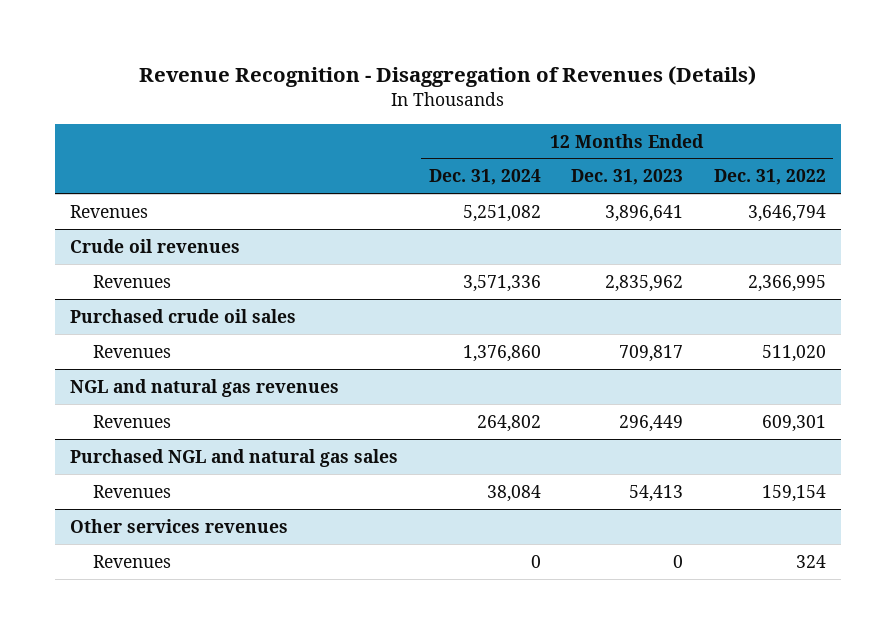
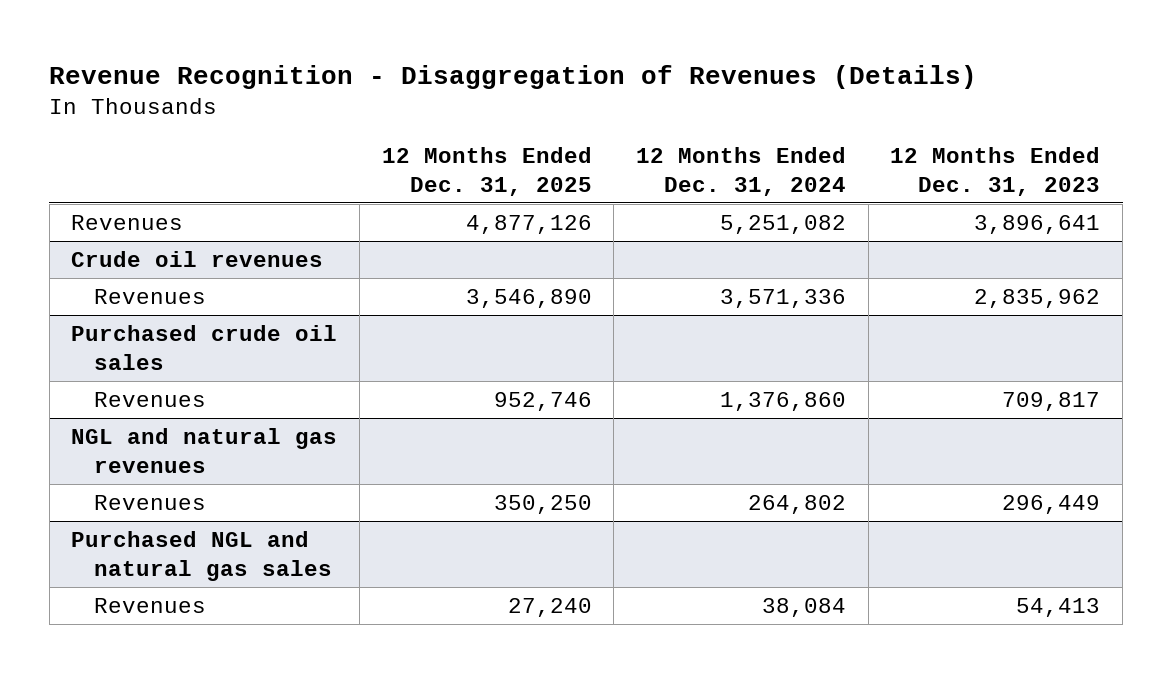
- | 12 Months Ended Dec. 31, 2024 | 12 Months Ended Dec. 31, 2023 | 12 Months Ended Dec. 31, 2022
+ | 12 Months Ended Dec. 31, 2025 | 12 Months Ended Dec. 31, 2024 | 12 Months Ended Dec. 31, 2023
- Other services revenues
- Revenues | 0 | 0 | 324

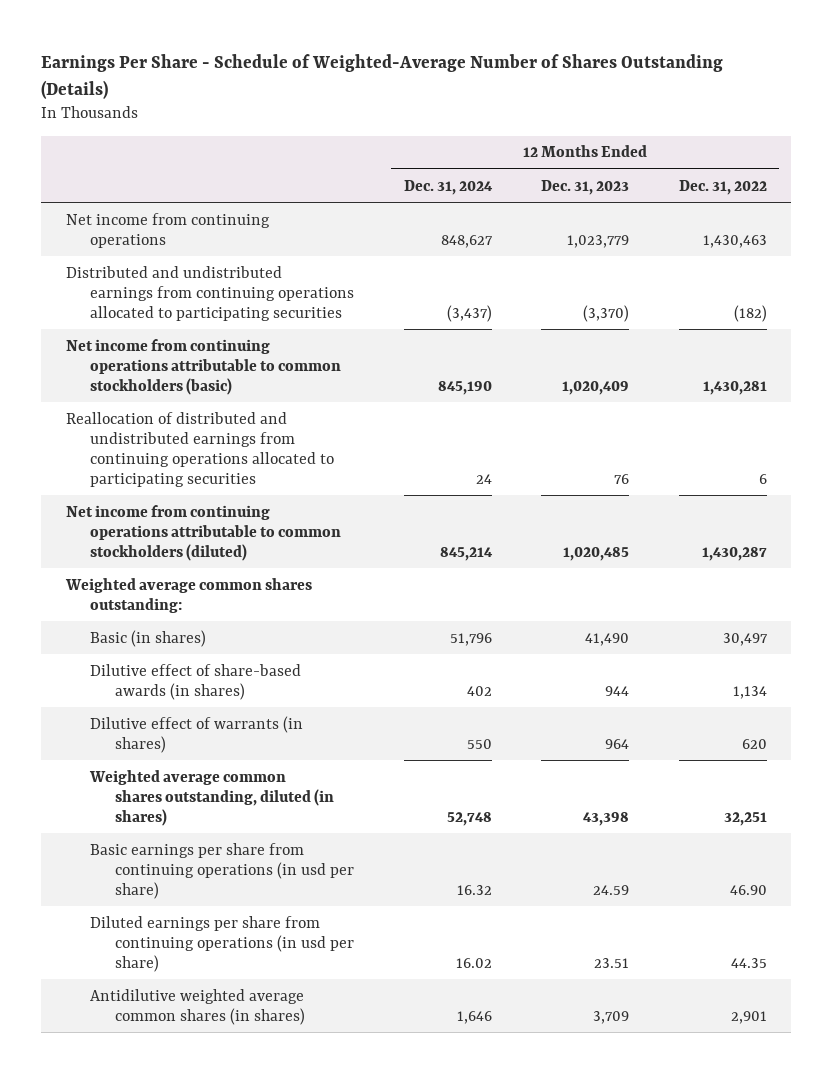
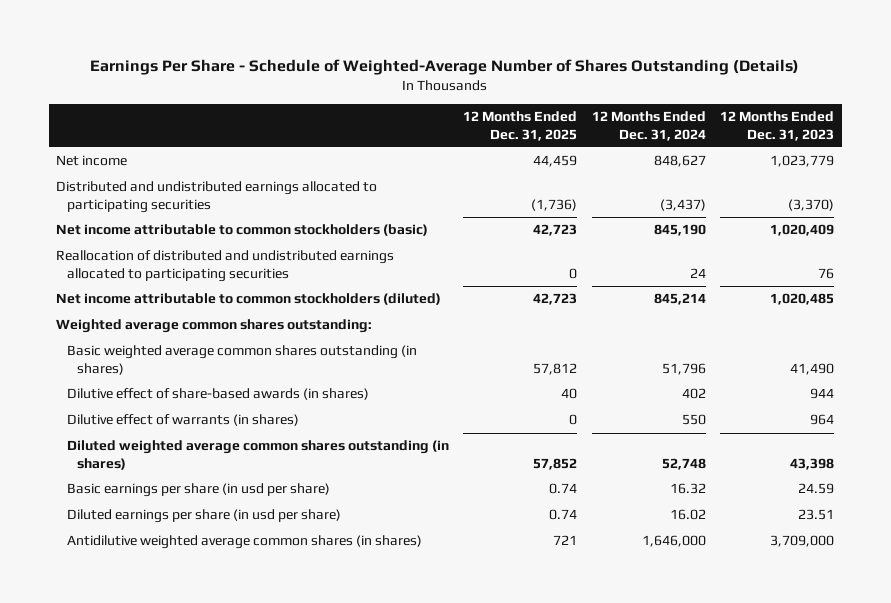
- | 12 Months Ended Dec. 31, 2024 | 12 Months Ended Dec. 31, 2023 | 12 Months Ended Dec. 31, 2022
+ | 12 Months Ended Dec. 31, 2025 | 12 Months Ended Dec. 31, 2024 | 12 Months Ended Dec. 31, 2023
- Net income from continuing operations | 848,627 | 1,023,779 | 1,430,463
- Distributed and undistributed earnings from continuing operations allocated to participating securities | (3,437) | (3,370) | (182)
- Net income from continuing operations attributable to common stockholders (basic) | 845,190 | 1,020,409 | 1,430,281
- Reallocation of distributed and undistributed earnings from continuing operations allocated to participating securities | 24 | 76 | 6
- Net income from continuing operations attributable to common stockholders (diluted) | 845,214 | 1,020,485 | 1,430,287
+ Net income | 44,459 | 848,627 | 1,023,779
+ Distributed and undistributed earnings allocated to participating securities | (1,736) | (3,437) | (3,370)
+ Net income attributable to common stockholders (basic) | 42,723 | 845,190 | 1,020,409
+ Reallocation of distributed and undistributed earnings allocated to participating securities | 0 | 24 | 76
+ Net income attributable to common stockholders (diluted) | 42,723 | 845,214 | 1,020,485
- Basic (in shares) | 51,796 | 41,490 | 30,497
+ Basic weighted average common shares outstanding (in shares) | 57,812 | 51,796 | 41,490
- Weighted average common shares outstanding, diluted (in shares) | 52,748 | 43,398 | 32,251
- Basic earnings per share from continuing operations (in usd per share) | 16.32 | 24.59 | 46.90
- Diluted earnings per share from continuing operations (in usd per share) | 16.02 | 23.51 | 44.35
- Antidilutive weighted average common shares (in shares) | 1,646 | 3,709 | 2,901
+ Diluted weighted average common shares outstanding (in shares) | 57,852 | 52,748 | 43,398
+ Basic earnings per share (in usd per share) | 0.74 | 16.32 | 24.59
+ Diluted earnings per share (in usd per share) | 0.74 | 16.02 | 23.51
+ Antidilutive weighted average common shares (in shares) | 721 | 1,646,000 | 3,709,000

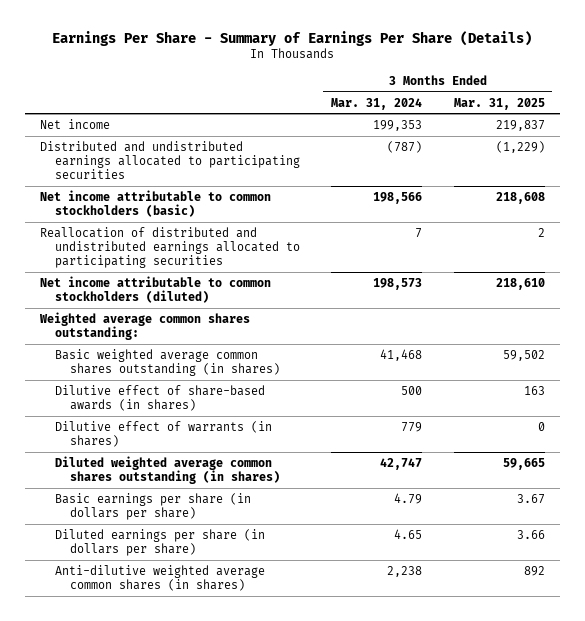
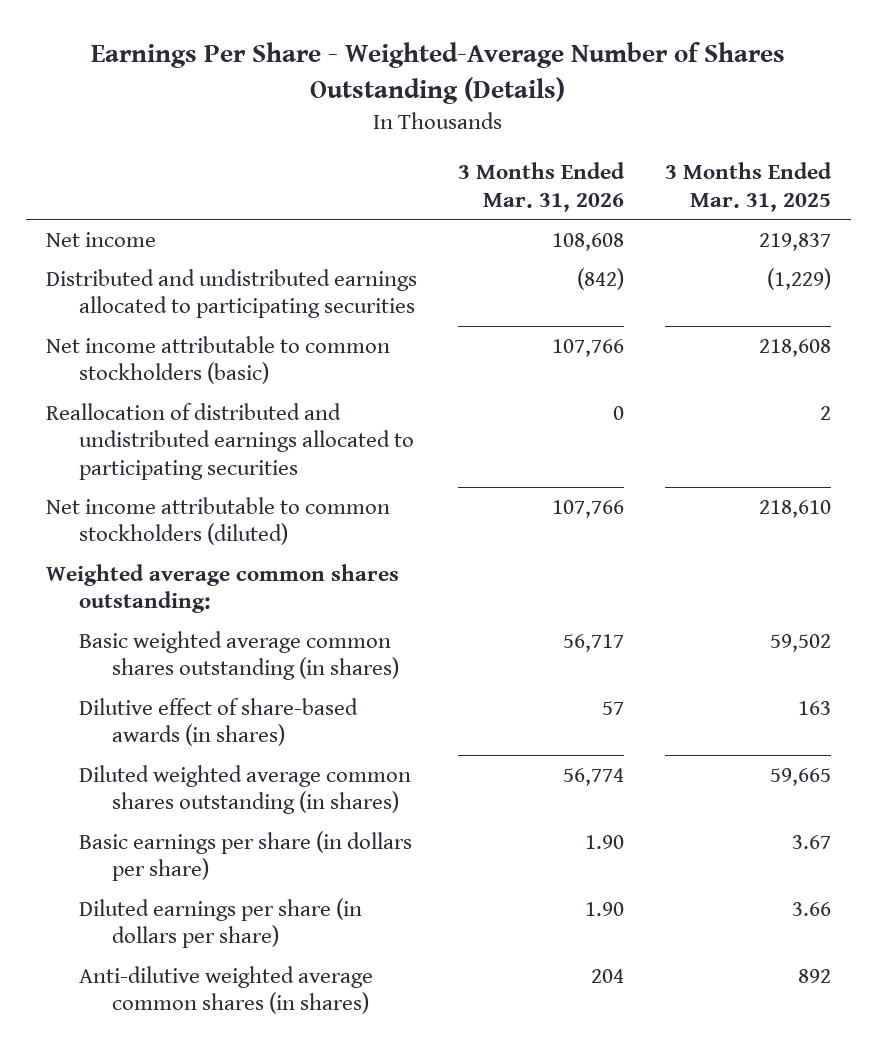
- Earnings Per Share - Summary of Earnings Per Share (Details)
+ Earnings Per Share - Weighted-Average Number of Shares Outstanding (Details)
- | 3 Months Ended Mar. 31, 2024 | 3 Months Ended Mar. 31, 2025
+ | 3 Months Ended Mar. 31, 2026 | 3 Months Ended Mar. 31, 2025
- Dilutive effect of warrants (in shares) | 779 | 0

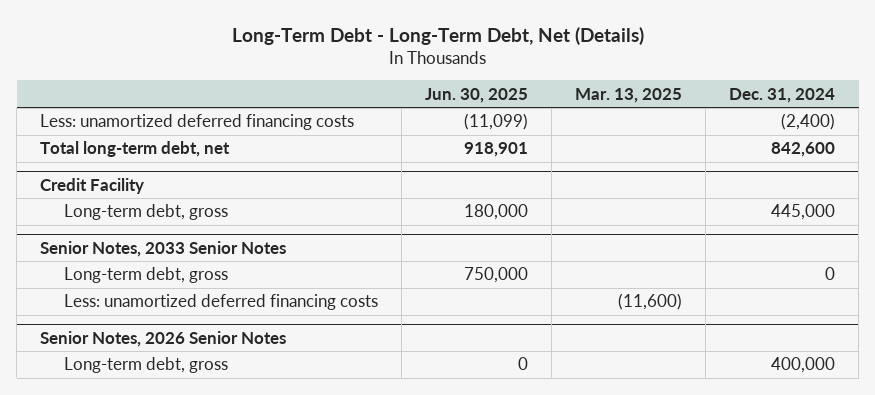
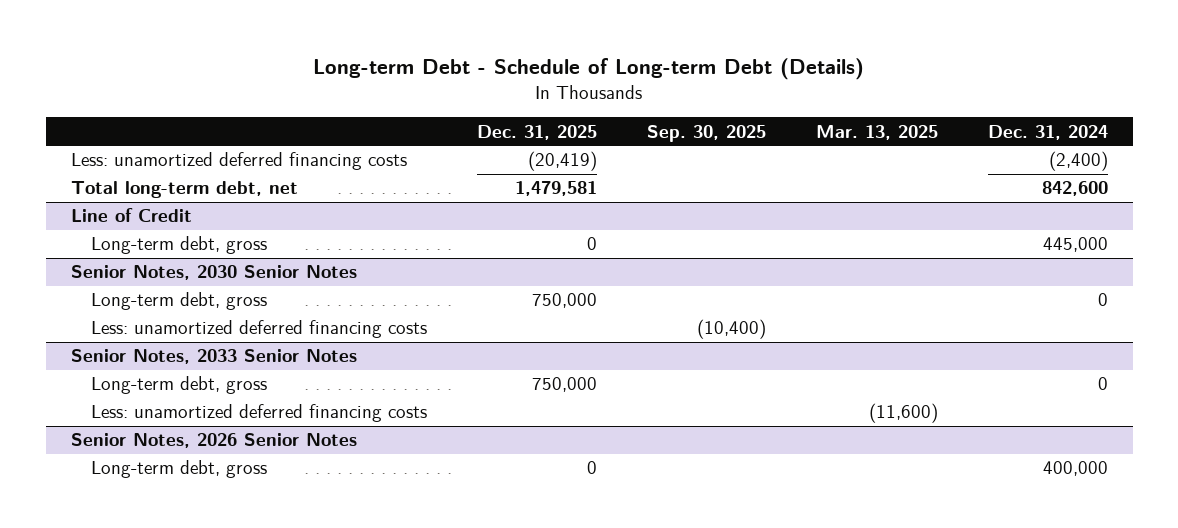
- Long-Term Debt - Long-Term Debt, Net (Details)
+ Long-term Debt - Schedule of Long-term Debt (Details)
- | Jun. 30, 2025 | Mar. 13, 2025 | Dec. 31, 2024
+ | Dec. 31, 2025 | Sep. 30, 2025 | Mar. 13, 2025 | Dec. 31, 2024
- Credit Facility
+ Line of Credit
+ Senior Notes, 2030 Senior Notes
+ Long-term debt, gross | 750,000 | | | 0
+ Less: unamortized deferred financing costs | | (10,400) | |

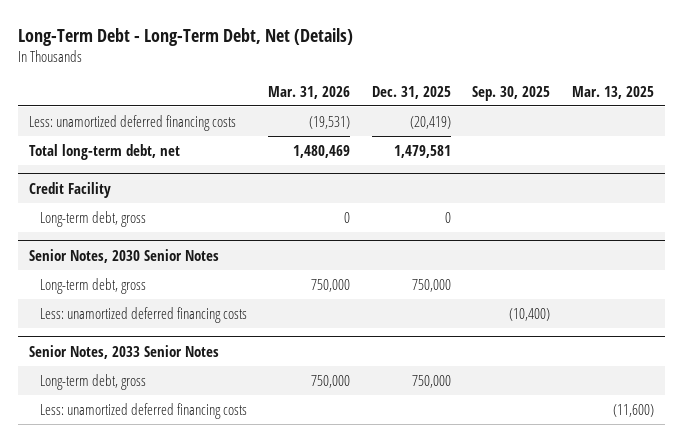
- Long-term Debt - Schedule of Long-term Debt (Details)
+ Long-Term Debt - Long-Term Debt, Net (Details)
- | Dec. 31, 2025 | Sep. 30, 2025 | Mar. 13, 2025 | Dec. 31, 2024
+ | Mar. 31, 2026 | Dec. 31, 2025 | Sep. 30, 2025 | Mar. 13, 2025
- Line of Credit
+ Credit Facility
- Senior Notes, 2026 Senior Notes
- Long-term debt, gross | 0 | | | 400,000

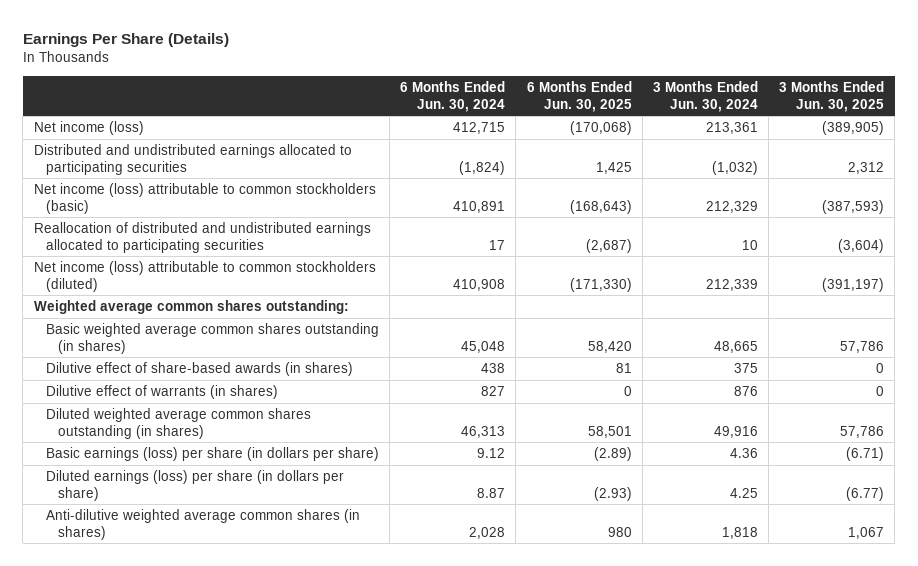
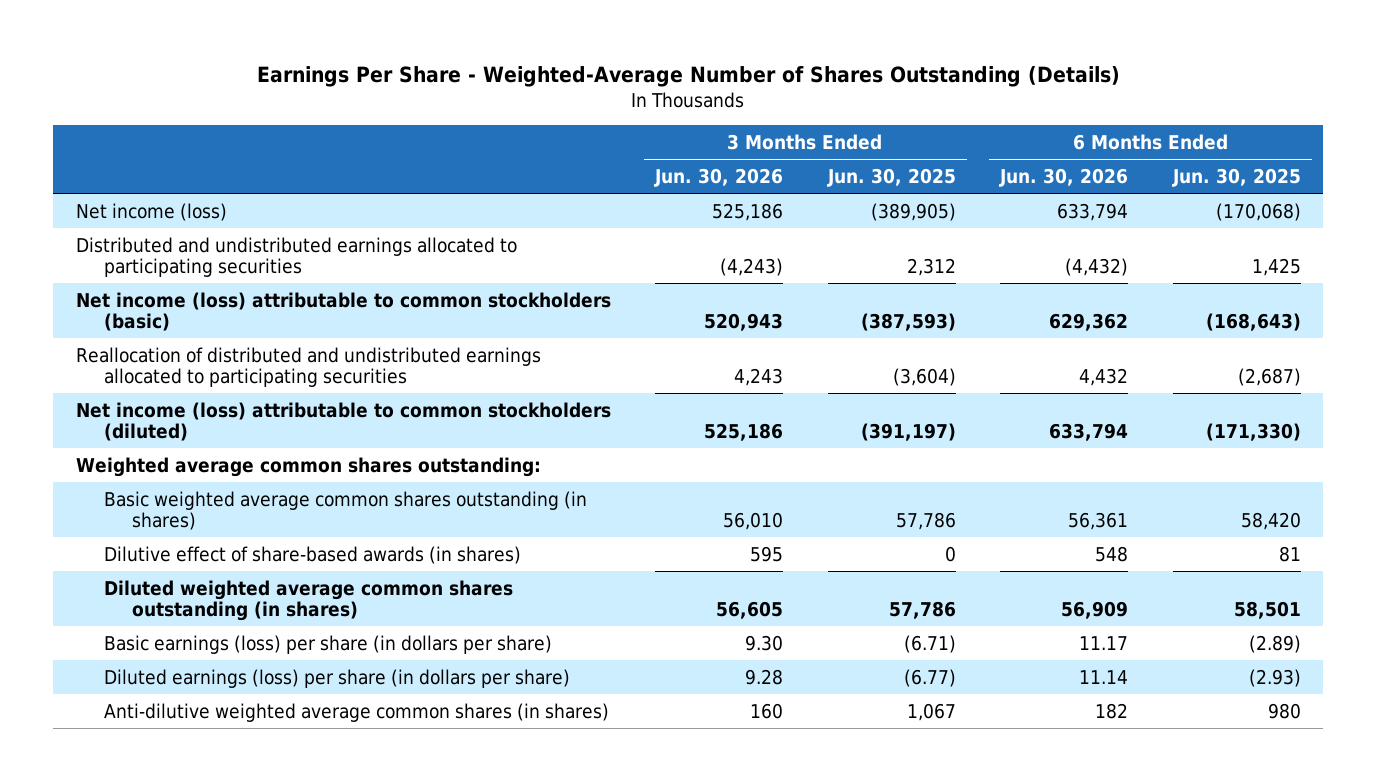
- Earnings Per Share (Details)
+ Earnings Per Share - Weighted-Average Number of Shares Outstanding (Details)
- | 6 Months Ended Jun. 30, 2024 | 6 Months Ended Jun. 30, 2025 | 3 Months Ended Jun. 30, 2024 | 3 Months Ended Jun. 30, 2025
+ | 3 Months Ended Jun. 30, 2026 | 3 Months Ended Jun. 30, 2025 | 6 Months Ended Jun. 30, 2026 | 6 Months Ended Jun. 30, 2025
- Dilutive effect of warrants (in shares) | 827 | 0 | 876 | 0

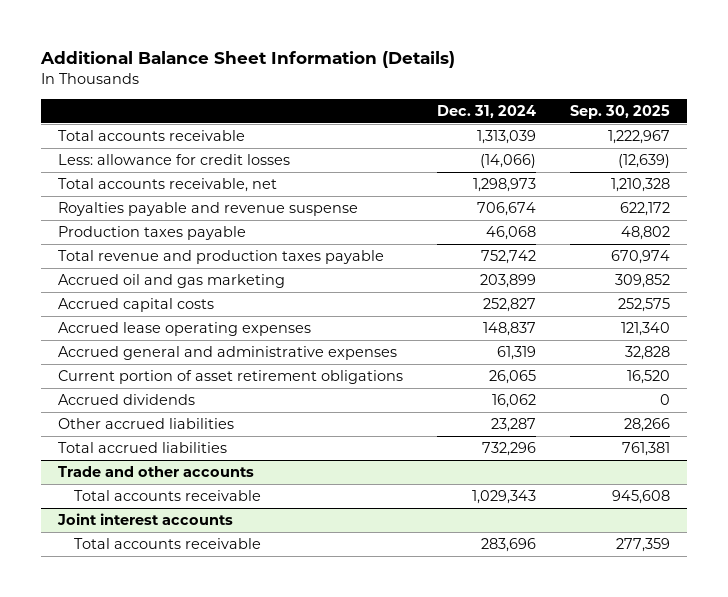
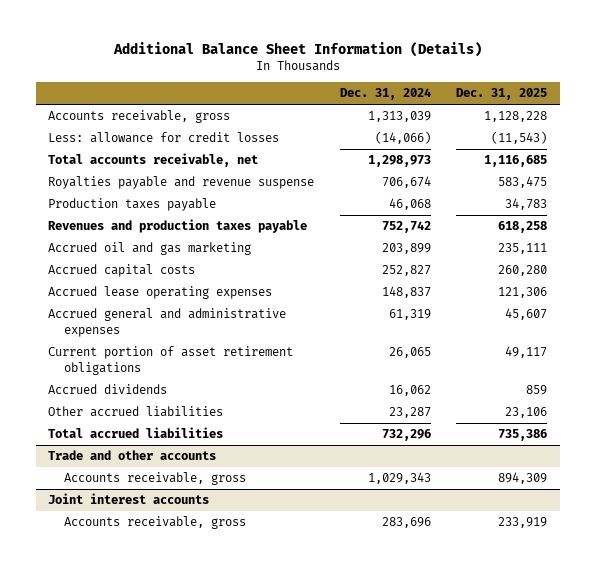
- | Dec. 31, 2024 | Sep. 30, 2025
+ | Dec. 31, 2024 | Dec. 31, 2025
- Total accounts receivable | 1,313,039 | 1,222,967
+ Accounts receivable, gross | 1,313,039 | 1,128,228
- Total revenue and production taxes payable | 752,742 | 670,974
+ Revenues and production taxes payable | 752,742 | 618,258
@ Trade and other accounts
- Total accounts receivable | 1,029,343 | 945,608
+ Accounts receivable, gross | 1,029,343 | 894,309
@ Joint interest accounts
- Total accounts receivable | 283,696 | 277,359
+ Accounts receivable, gross | 283,696 | 233,919

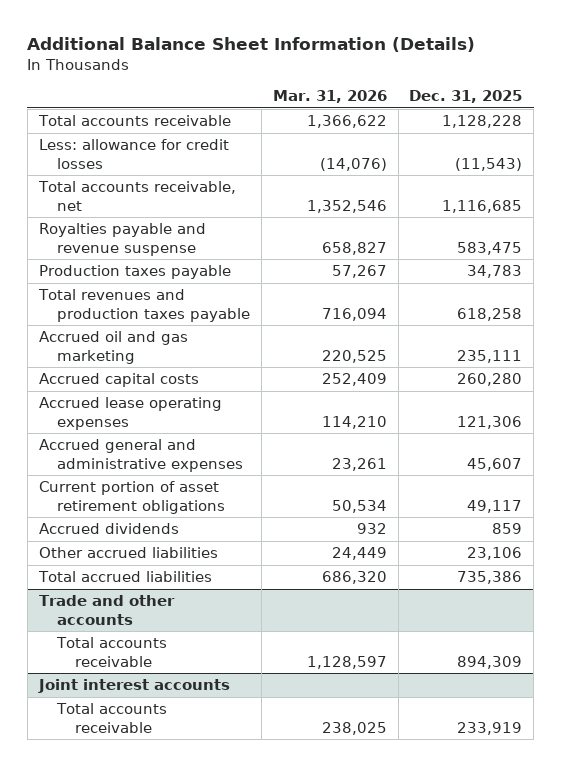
- | Dec. 31, 2024 | Dec. 31, 2025
+ | Mar. 31, 2026 | Dec. 31, 2025
- Accounts receivable, gross | 1,313,039 | 1,128,228
+ Total accounts receivable | 1,366,622 | 1,128,228
- Revenues and production taxes payable | 752,742 | 618,258
+ Total revenues and production taxes payable | 716,094 | 618,258
@ Trade and other accounts
- Accounts receivable, gross | 1,029,343 | 894,309
+ Total accounts receivable | 1,128,597 | 894,309
@ Joint interest accounts
- Accounts receivable, gross | 283,696 | 233,919
+ Total accounts receivable | 238,025 | 233,919

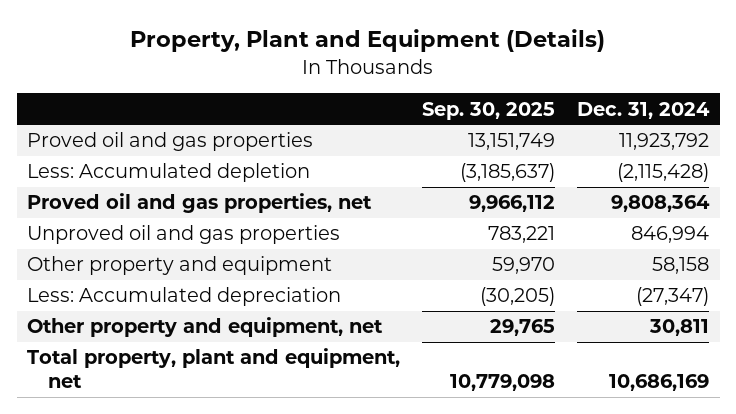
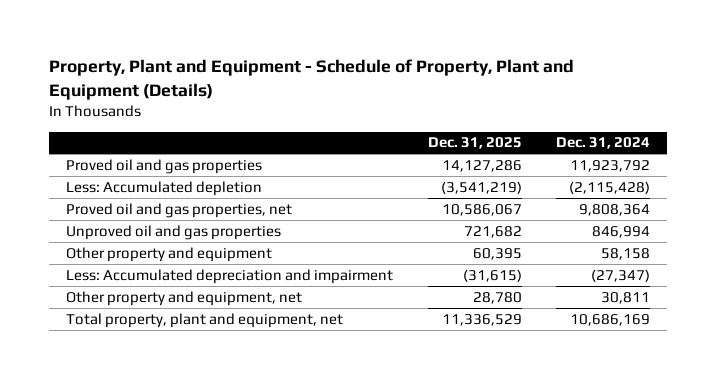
- Property, Plant and Equipment (Details)
+ Property, Plant and Equipment - Schedule of Property, Plant and Equipment (Details)
- | Sep. 30, 2025 | Dec. 31, 2024
+ | Dec. 31, 2025 | Dec. 31, 2024
- Less: Accumulated depreciation | (30,205) | (27,347)
+ Less: Accumulated depreciation and impairment | (31,615) | (27,347)

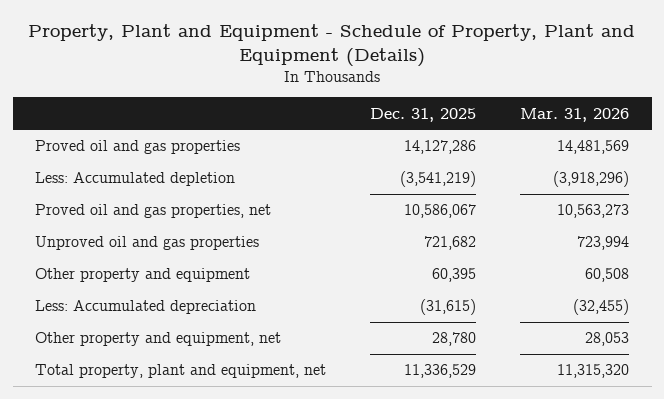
- | Dec. 31, 2025 | Dec. 31, 2024
+ | Dec. 31, 2025 | Mar. 31, 2026
- Less: Accumulated depreciation and impairment | (31,615) | (27,347)
+ Less: Accumulated depreciation | (31,615) | (32,455)

